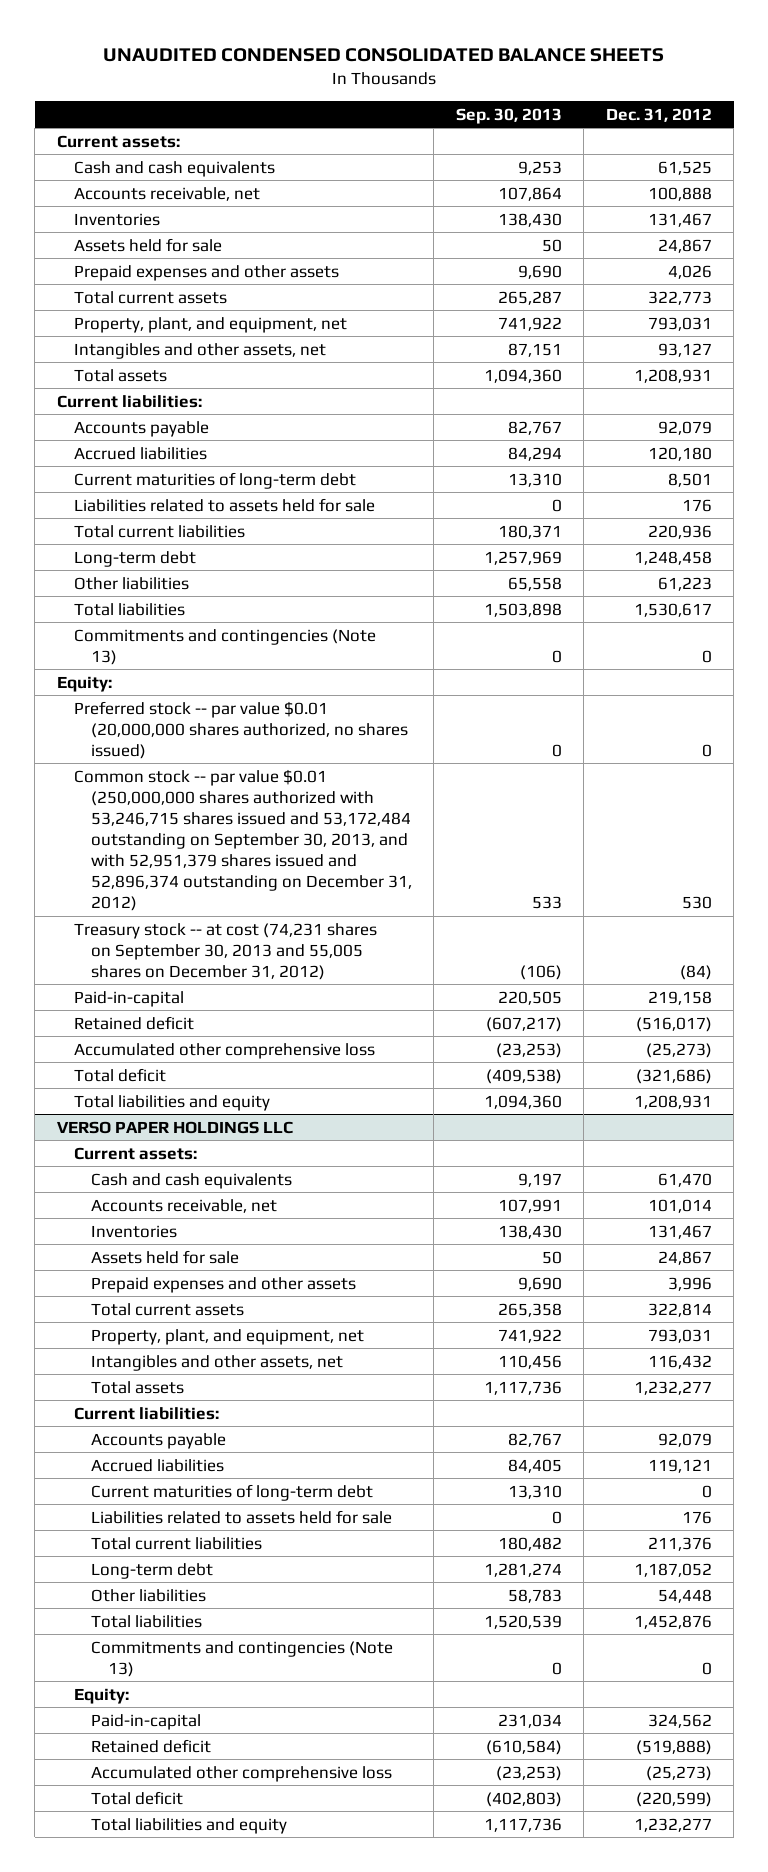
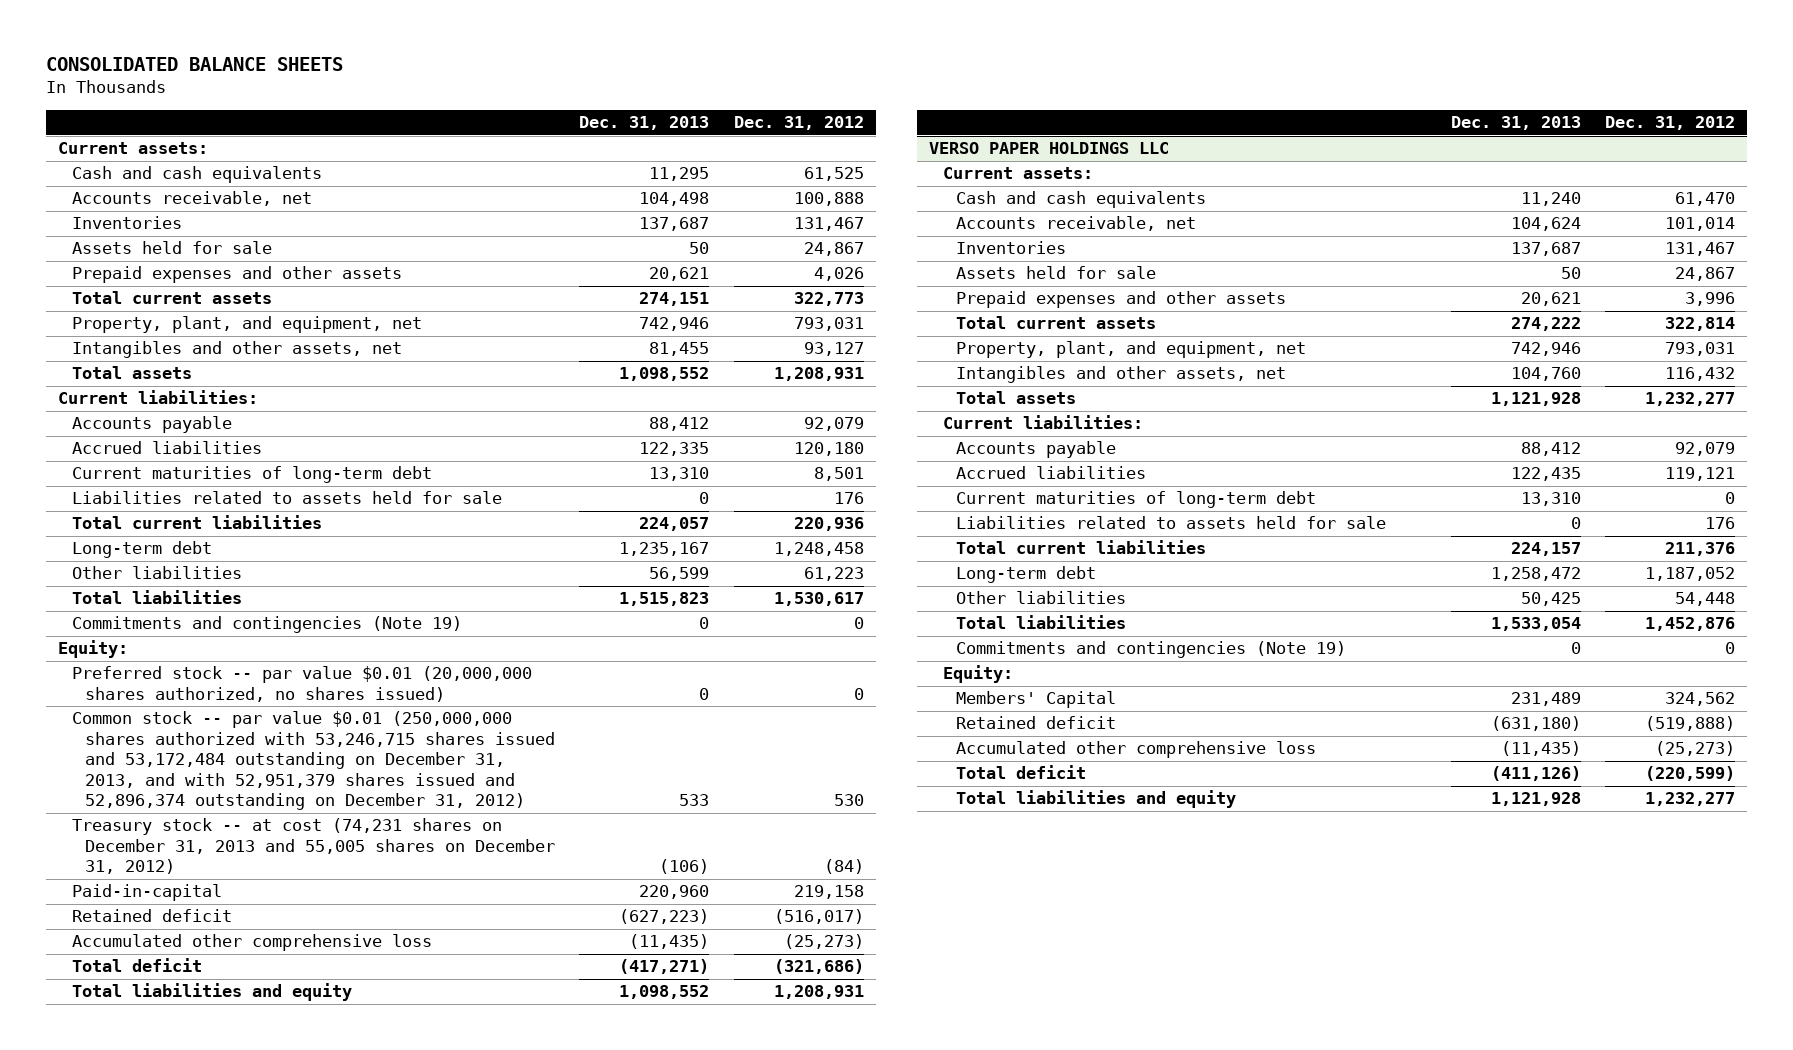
- UNAUDITED CONDENSED CONSOLIDATED BALANCE SHEETS
+ CONSOLIDATED BALANCE SHEETS
- | Sep. 30, 2013 | Dec. 31, 2012
+ | Dec. 31, 2013 | Dec. 31, 2012
- Commitments and contingencies (Note 13) | 0 | 0
+ Commitments and contingencies (Note 19) | 0 | 0
- Common stock -- par value $0.01 (250,000,000 shares authorized with 53,246,715 shares issued and 53,172,484 outstanding on September 30, 2013, and with 52,951,379 shares issued and 52,896,374 outstanding on December 31, 2012) | 533 | 530
- Treasury stock -- at cost (74,231 shares on September 30, 2013 and 55,005 shares on December 31, 2012) | (106) | (84)
+ Common stock -- par value $0.01 (250,000,000 shares authorized with 53,246,715 shares issued and 53,172,484 outstanding on December 31, 2013, and with 52,951,379 shares issued and 52,896,374 outstanding on December 31, 2012) | 533 | 530
+ Treasury stock -- at cost (74,231 shares on December 31, 2013 and 55,005 shares on December 31, 2012) | (106) | (84)
@ VERSO PAPER HOLDINGS LLC
- Commitments and contingencies (Note 13) | 0 | 0
+ Commitments and contingencies (Note 19) | 0 | 0
- Paid-in-capital | 231,034 | 324,562
+ Members' Capital | 231,489 | 324,562

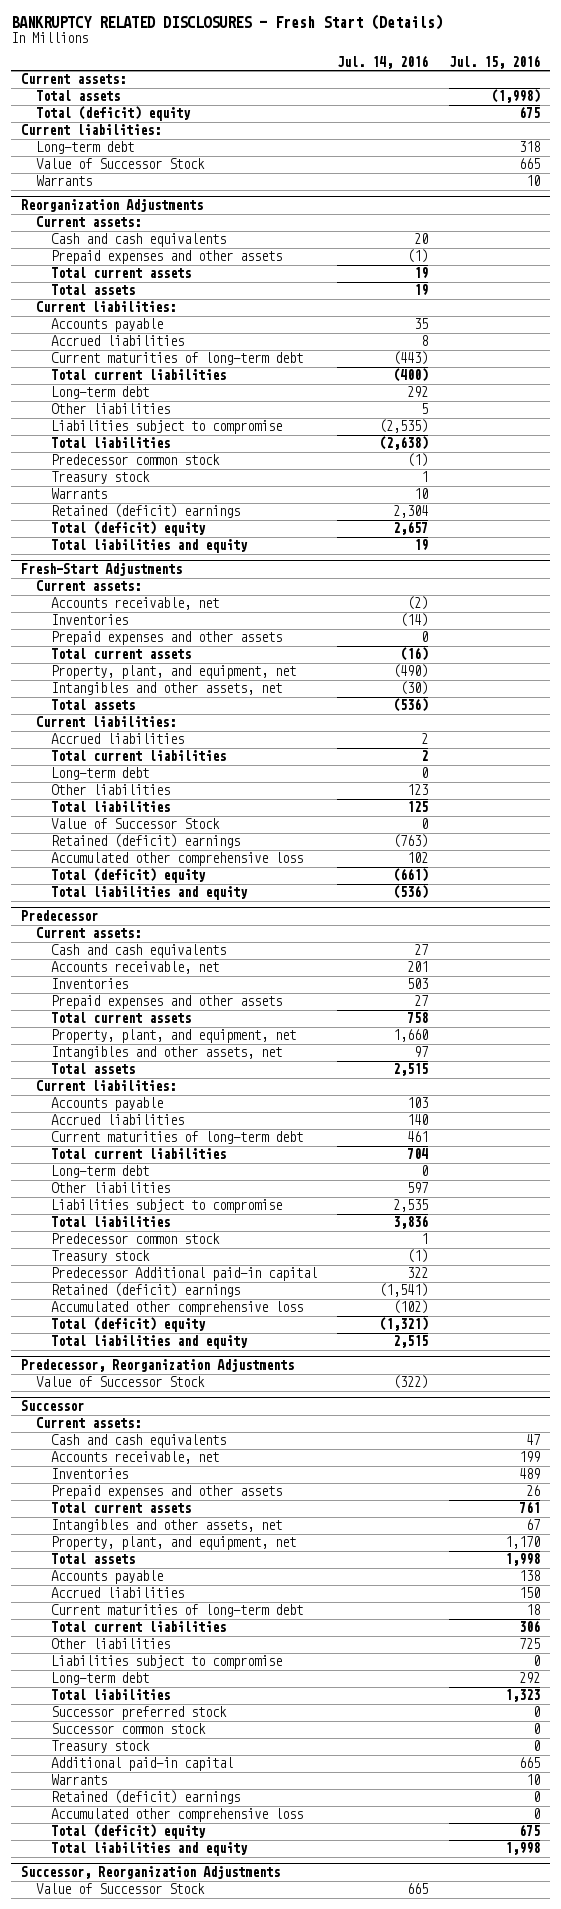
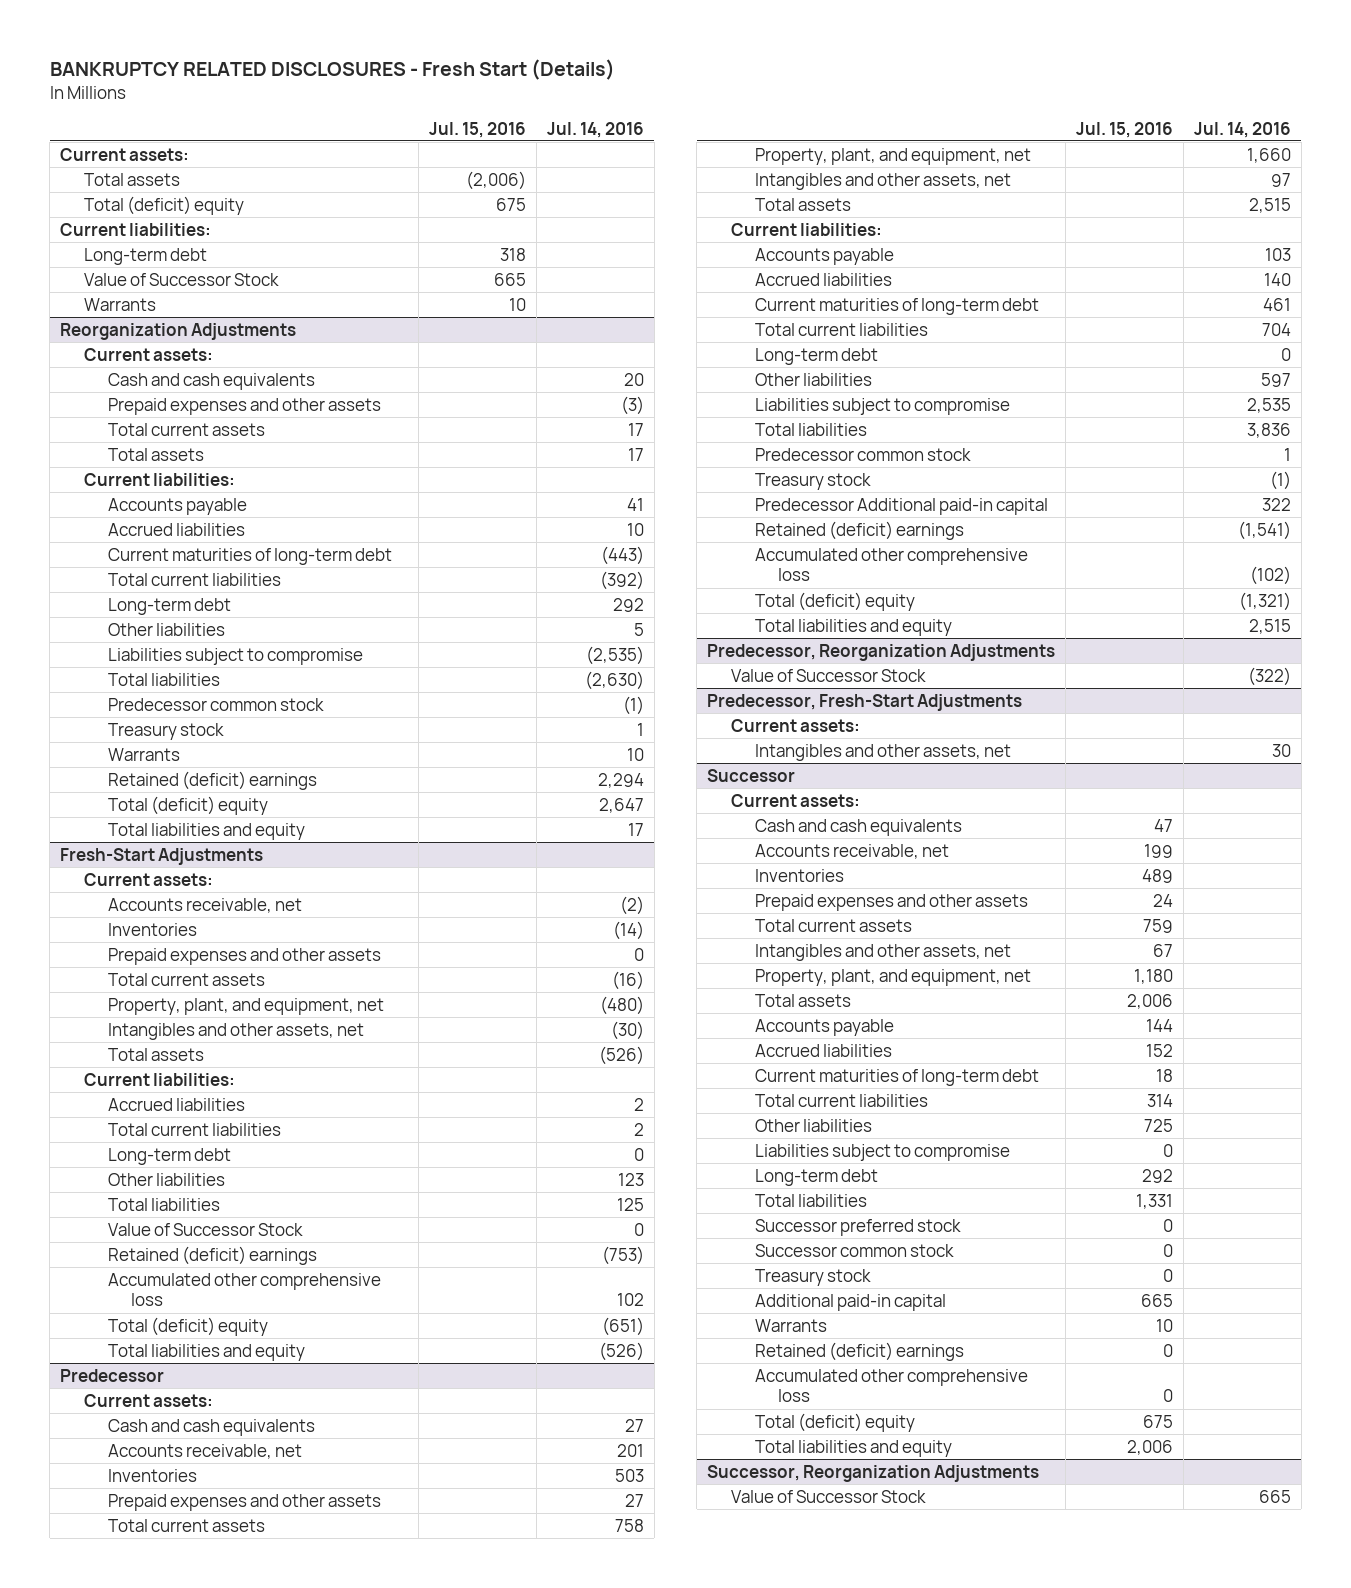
- | Jul. 14, 2016 | Jul. 15, 2016
+ | Jul. 15, 2016 | Jul. 14, 2016
- Total assets | | (1,998)
+ Total assets | (2,006) |
@ Reorganization Adjustments
- Prepaid expenses and other assets | (1) |
- Total current assets | 19 |
- Total assets | 19 |
+ Prepaid expenses and other assets | | (3)
+ Total current assets | | 17
+ Total assets | | 17
- Accounts payable | 35 |
- Accrued liabilities | 8 |
+ Accounts payable | | 41
+ Accrued liabilities | | 10
- Total current liabilities | (400) |
+ Total current liabilities | | (392)
- Total liabilities | (2,638) |
+ Total liabilities | | (2,630)
- Retained (deficit) earnings | 2,304 |
- Total (deficit) equity | 2,657 |
- Total liabilities and equity | 19 |
+ Retained (deficit) earnings | | 2,294
+ Total (deficit) equity | | 2,647
+ Total liabilities and equity | | 17
@ Fresh-Start Adjustments
- Property, plant, and equipment, net | (490) |
+ Property, plant, and equipment, net | | (480)
- Total assets | (536) |
+ Total assets | | (526)
- Retained (deficit) earnings | (763) |
+ Retained (deficit) earnings | | (753)
- Total (deficit) equity | (661) |
- Total liabilities and equity | (536) |
+ Total (deficit) equity | | (651)
+ Total liabilities and equity | | (526)
+ Predecessor, Fresh-Start Adjustments
+ Current assets:
+ Intangibles and other assets, net | | 30
@ Successor
- Prepaid expenses and other assets | | 26
- Total current assets | | 761
+ Prepaid expenses and other assets | 24 |
+ Total current assets | 759 |
- Property, plant, and equipment, net | | 1,170
- Total assets | | 1,998
- Accounts payable | | 138
- Accrued liabilities | | 150
+ Property, plant, and equipment, net | 1,180 |
+ Total assets | 2,006 |
+ Accounts payable | 144 |
+ Accrued liabilities | 152 |
- Total current liabilities | | 306
+ Total current liabilities | 314 |
- Total liabilities | | 1,323
+ Total liabilities | 1,331 |
- Total liabilities and equity | | 1,998
+ Total liabilities and equity | 2,006 |

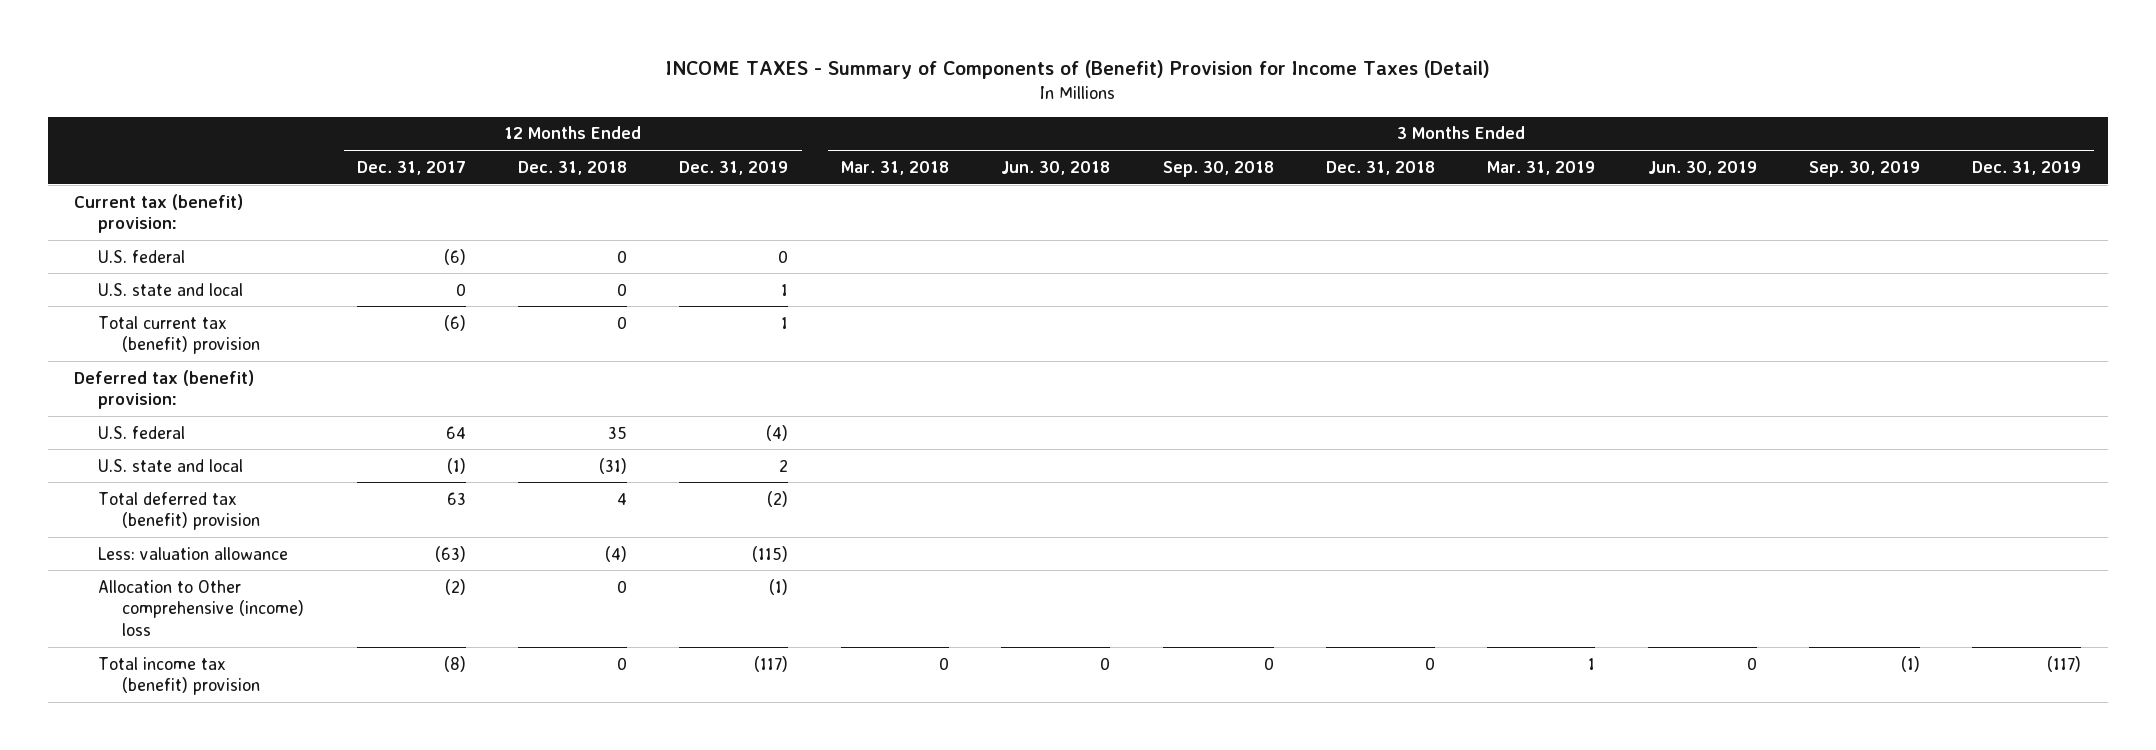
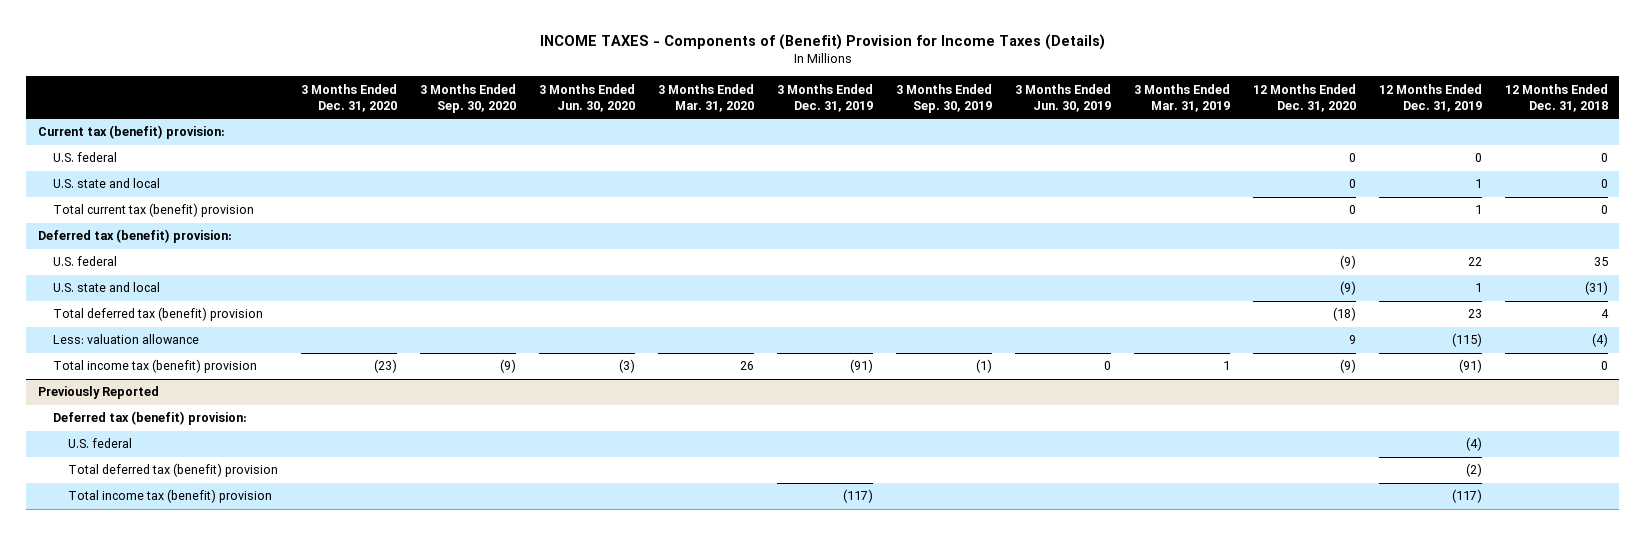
- INCOME TAXES - Summary of Components of (Benefit) Provision for Income Taxes (Detail)
+ INCOME TAXES - Components of (Benefit) Provision for Income Taxes (Details)
- | 12 Months Ended Dec. 31, 2017 | 12 Months Ended Dec. 31, 2018 | 12 Months Ended Dec. 31, 2019 | 3 Months Ended Mar. 31, 2018 | 3 Months Ended Jun. 30, 2018 | 3 Months Ended Sep. 30, 2018 | 3 Months Ended Dec. 31, 2018 | 3 Months Ended Mar. 31, 2019 | 3 Months Ended Jun. 30, 2019 | 3 Months Ended Sep. 30, 2019 | 3 Months Ended Dec. 31, 2019
+ | 3 Months Ended Dec. 31, 2020 | 3 Months Ended Sep. 30, 2020 | 3 Months Ended Jun. 30, 2020 | 3 Months Ended Mar. 31, 2020 | 3 Months Ended Dec. 31, 2019 | 3 Months Ended Sep. 30, 2019 | 3 Months Ended Jun. 30, 2019 | 3 Months Ended Mar. 31, 2019 | 12 Months Ended Dec. 31, 2020 | 12 Months Ended Dec. 31, 2019 | 12 Months Ended Dec. 31, 2018
- U.S. federal | 64 | 35 | (4) | | | | | | | |
- U.S. state and local | (1) | (31) | 2 | | | | | | | |
- Total deferred tax (benefit) provision | 63 | 4 | (2) | | | | | | | |
+ U.S. federal | | | | | | | | | (9) | 22 | 35
+ U.S. state and local | | | | | | | | | (9) | 1 | (31)
+ Total deferred tax (benefit) provision | | | | | | | | | (18) | 23 | 4
- Allocation to Other comprehensive (income) loss | (2) | 0 | (1) | | | | | | | |
- Total income tax (benefit) provision | (8) | 0 | (117) | 0 | 0 | 0 | 0 | 1 | 0 | (1) | (117)
+ Total income tax (benefit) provision | (23) | (9) | (3) | 26 | (91) | (1) | 0 | 1 | (9) | (91) | 0
+ Previously Reported
+ Deferred tax (benefit) provision:
+ U.S. federal | | | | | | | | | | (4) |
+ Total deferred tax (benefit) provision | | | | | | | | | | (2) |
+ Total income tax (benefit) provision | | | | | (117) | | | | | (117) |

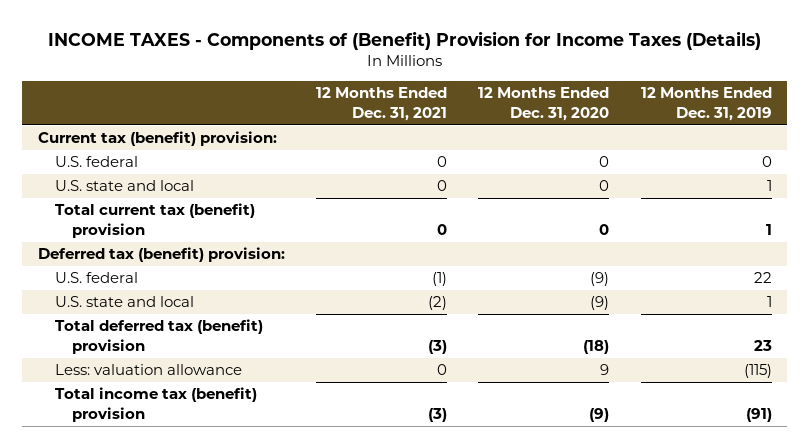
- | 3 Months Ended Dec. 31, 2020 | 3 Months Ended Sep. 30, 2020 | 3 Months Ended Jun. 30, 2020 | 3 Months Ended Mar. 31, 2020 | 3 Months Ended Dec. 31, 2019 | 3 Months Ended Sep. 30, 2019 | 3 Months Ended Jun. 30, 2019 | 3 Months Ended Mar. 31, 2019 | 12 Months Ended Dec. 31, 2020 | 12 Months Ended Dec. 31, 2019 | 12 Months Ended Dec. 31, 2018
+ | 12 Months Ended Dec. 31, 2021 | 12 Months Ended Dec. 31, 2020 | 12 Months Ended Dec. 31, 2019
- Previously Reported
- Deferred tax (benefit) provision:
- U.S. federal | | | | | | | | | | (4) |
- Total deferred tax (benefit) provision | | | | | | | | | | (2) |
- Total income tax (benefit) provision | | | | | (117) | | | | | (117) |

